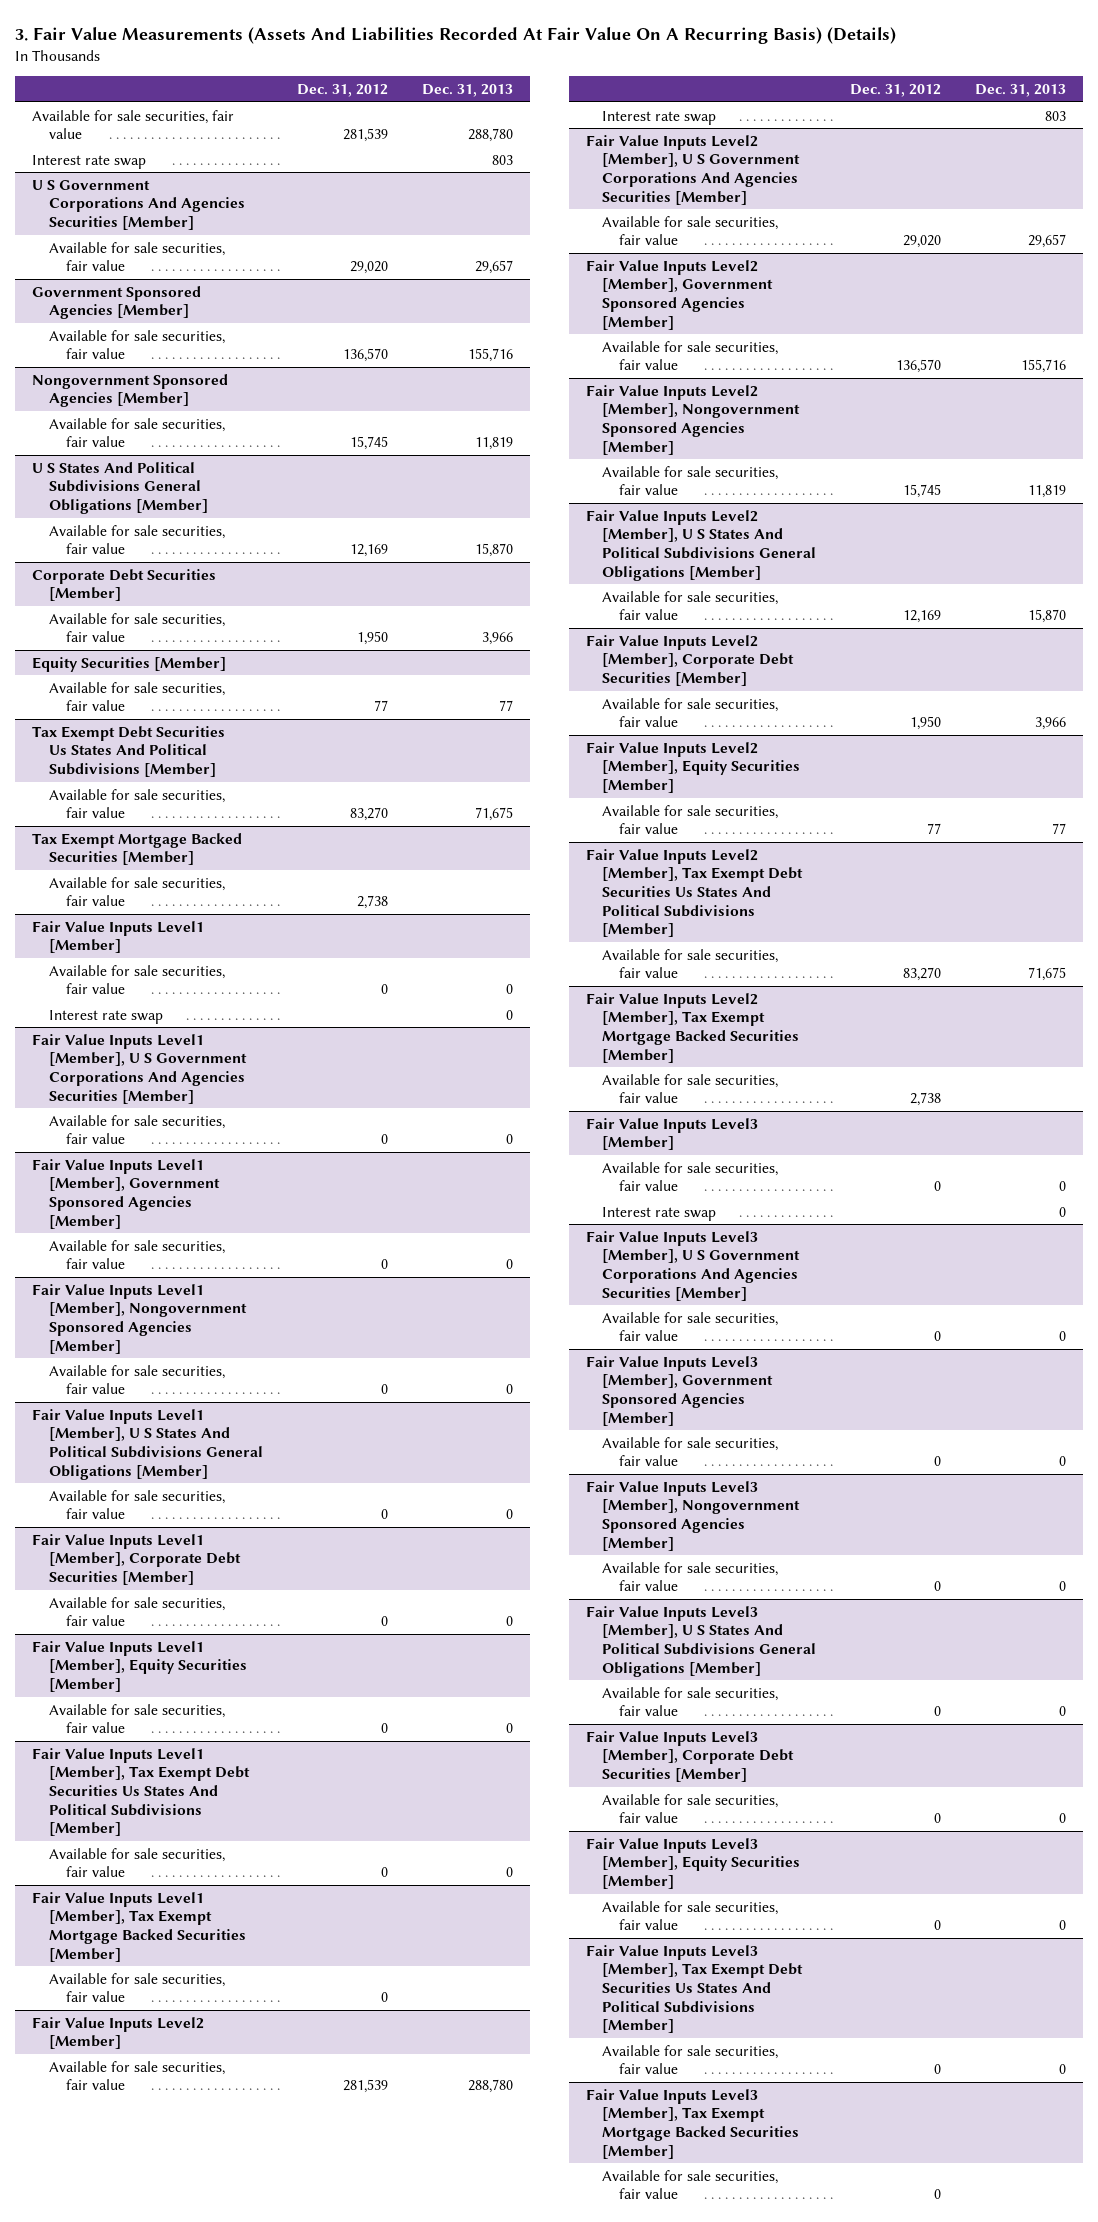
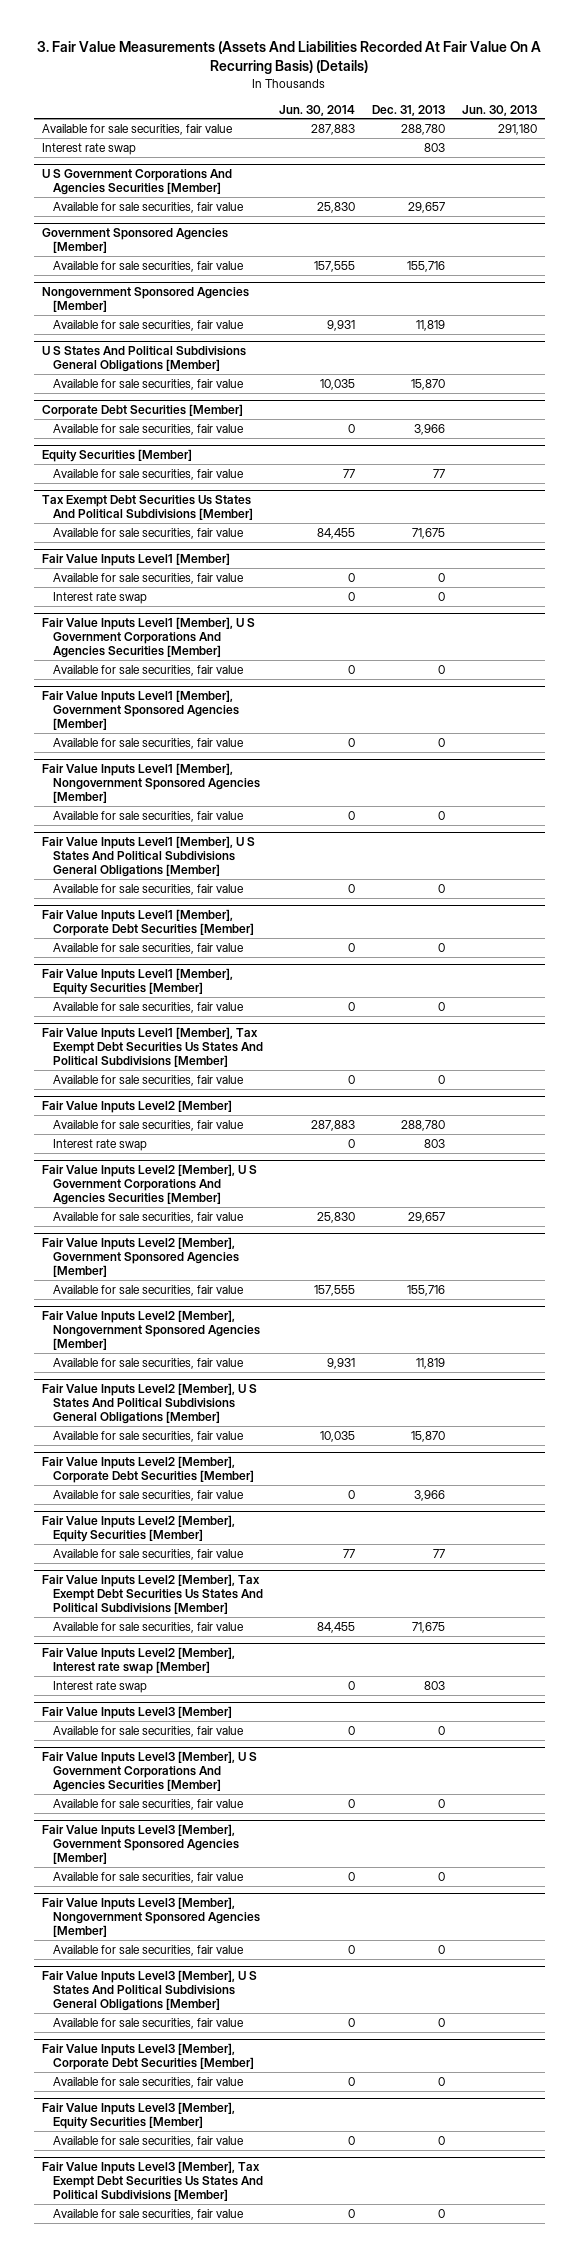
- | Dec. 31, 2012 | Dec. 31, 2013
+ | Jun. 30, 2014 | Dec. 31, 2013 | Jun. 30, 2013
- Tax Exempt Mortgage Backed Securities [Member]
- Available for sale securities, fair value | 2,738 |
- Fair Value Inputs Level1 [Member], Tax Exempt Mortgage Backed Securities [Member]
- Available for sale securities, fair value | 0 |
- Fair Value Inputs Level2 [Member], Tax Exempt Mortgage Backed Securities [Member]
- Available for sale securities, fair value | 2,738 |
+ Fair Value Inputs Level2 [Member], Interest rate swap [Member]
+ Interest rate swap | 0 | 803 |
@ Fair Value Inputs Level3 [Member]
- Interest rate swap | | 0
- Fair Value Inputs Level3 [Member], Tax Exempt Mortgage Backed Securities [Member]
- Available for sale securities, fair value | 0 |

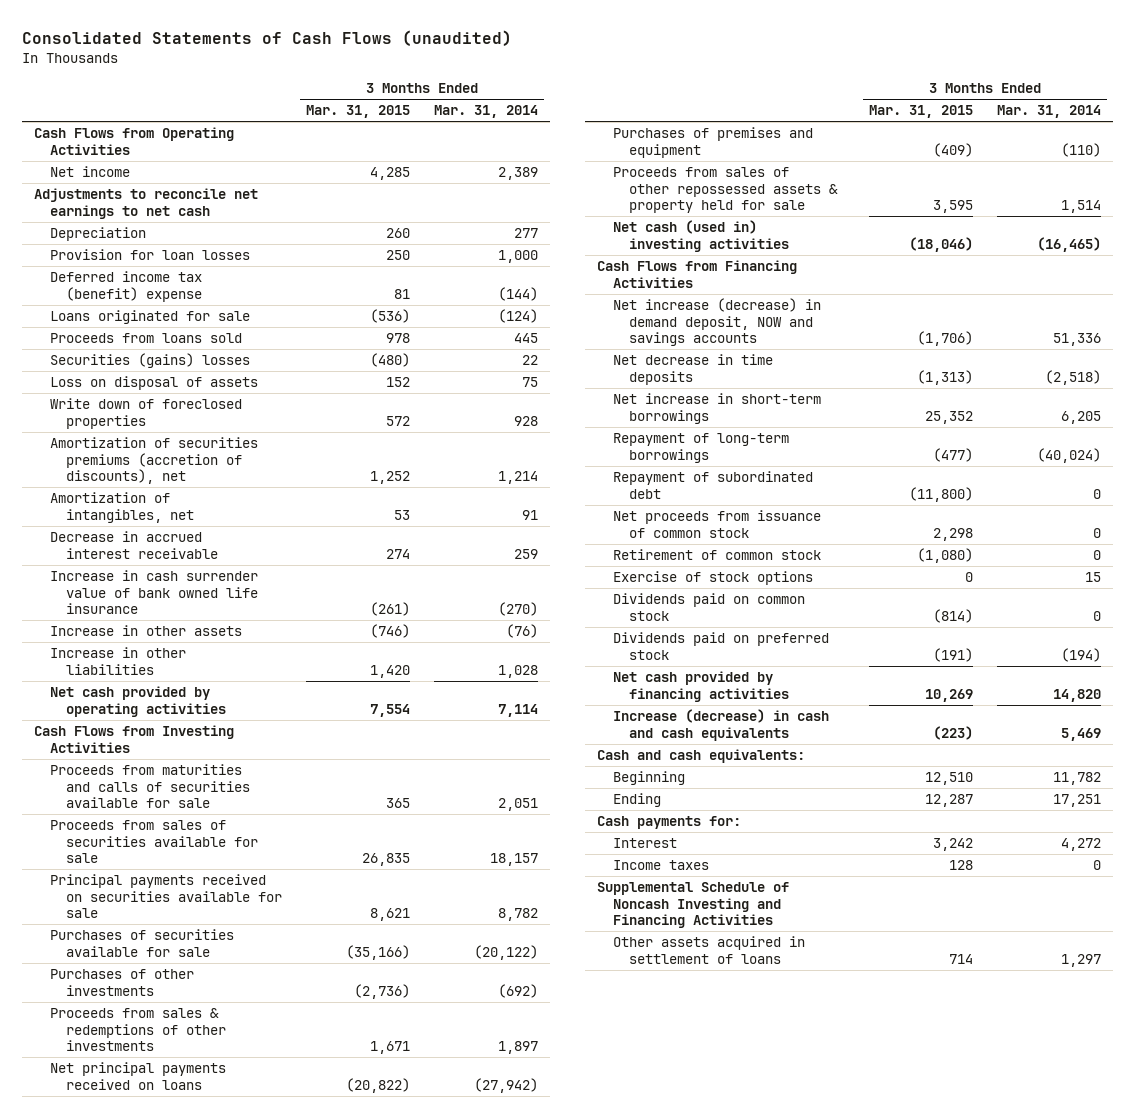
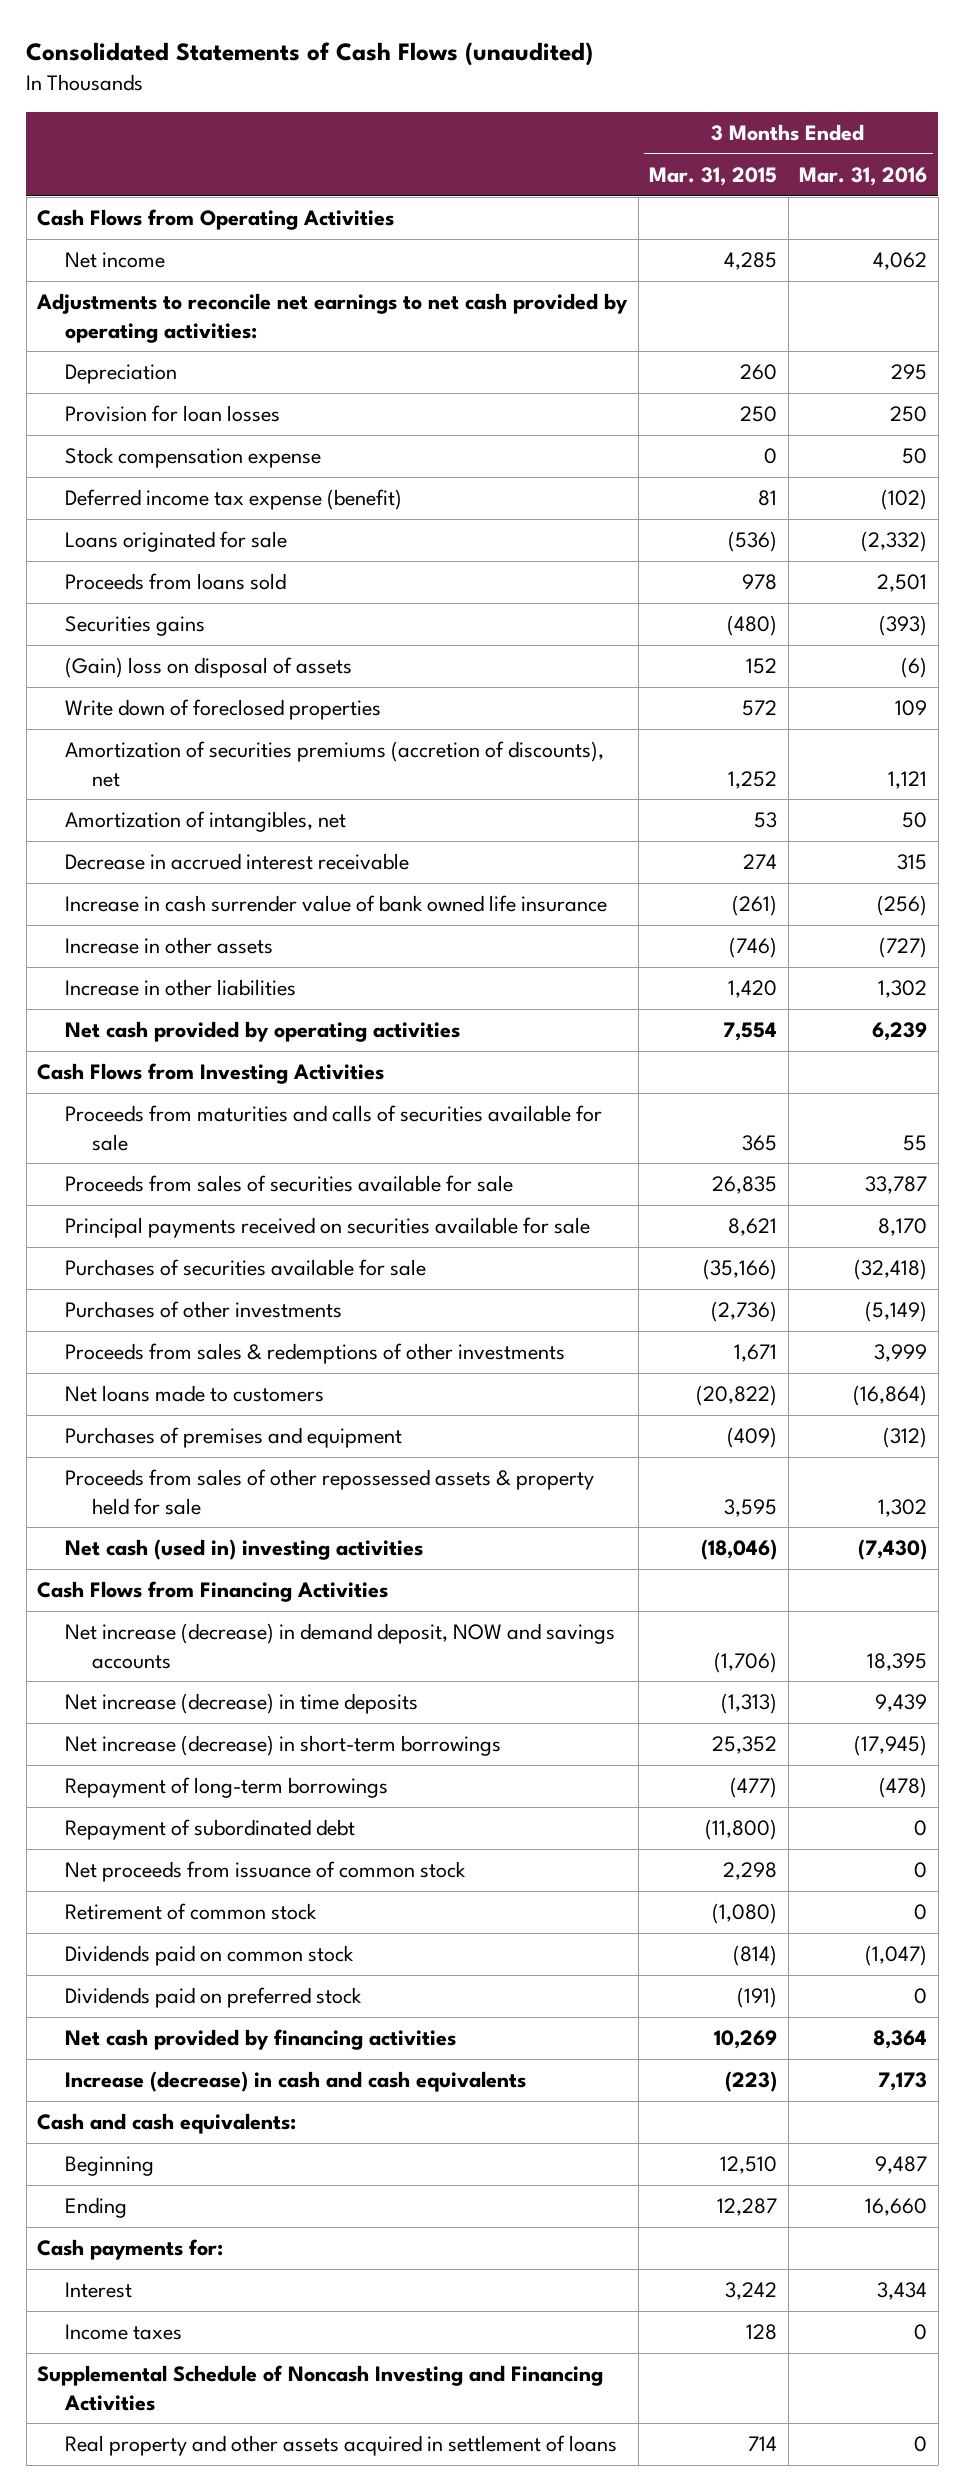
- | 3 Months Ended Mar. 31, 2015 | 3 Months Ended Mar. 31, 2014
+ | 3 Months Ended Mar. 31, 2015 | 3 Months Ended Mar. 31, 2016
- Adjustments to reconcile net earnings to net cash
+ Adjustments to reconcile net earnings to net cash provided by operating activities:
- Deferred income tax (benefit) expense | 81 | (144)
+ Stock compensation expense | 0 | 50
+ Deferred income tax expense (benefit) | 81 | (102)
- Securities (gains) losses | (480) | 22
- Loss on disposal of assets | 152 | 75
+ Securities gains | (480) | (393)
+ (Gain) loss on disposal of assets | 152 | (6)
- Net principal payments received on loans | (20,822) | (27,942)
+ Net loans made to customers | (20,822) | (16,864)
- Net decrease in time deposits | (1,313) | (2,518)
- Net increase in short-term borrowings | 25,352 | 6,205
+ Net increase (decrease) in time deposits | (1,313) | 9,439
+ Net increase (decrease) in short-term borrowings | 25,352 | (17,945)
- Exercise of stock options | 0 | 15
- Other assets acquired in settlement of loans | 714 | 1,297
+ Real property and other assets acquired in settlement of loans | 714 | 0

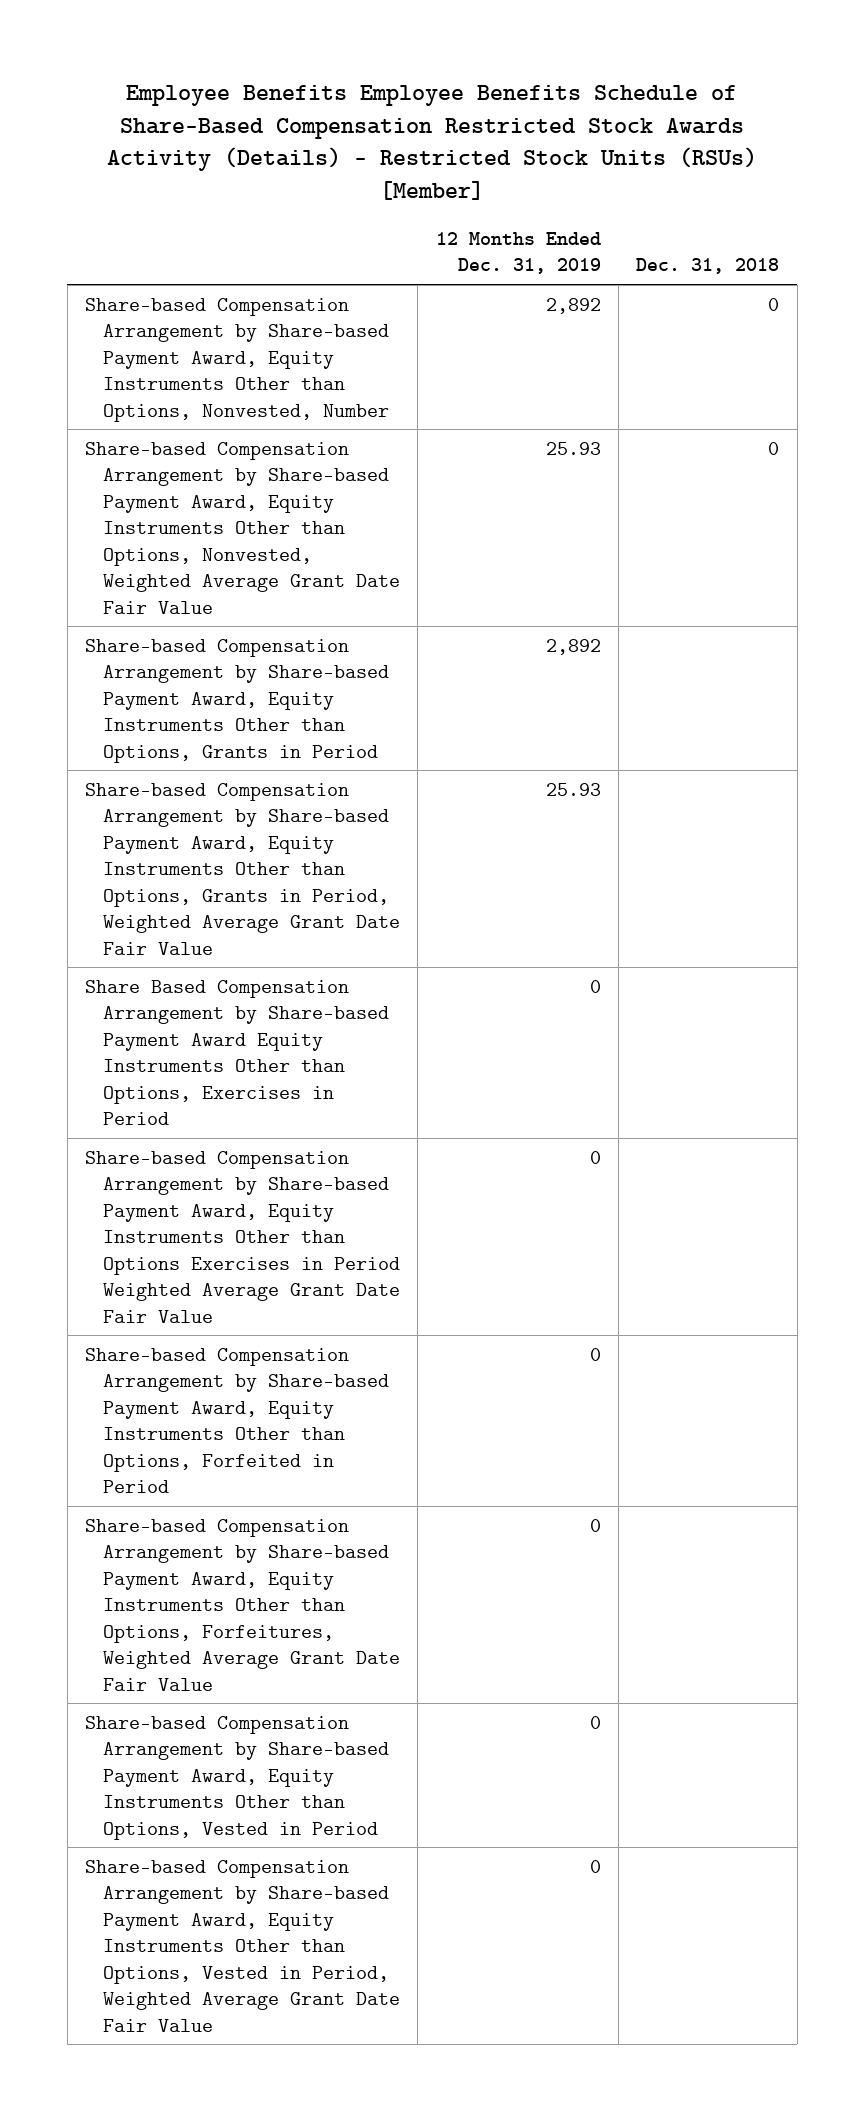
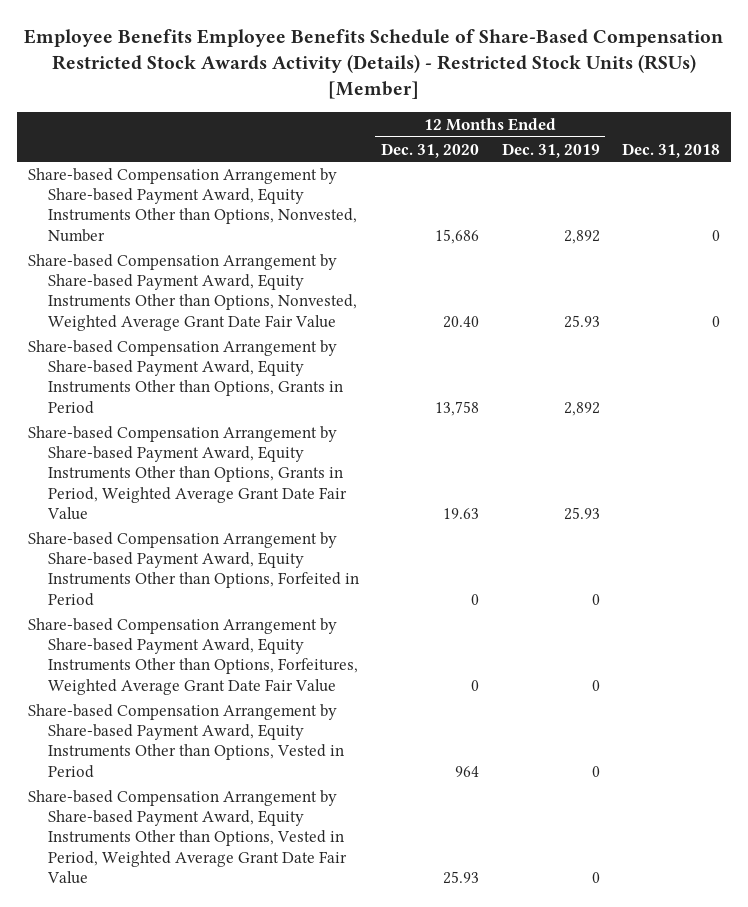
- | 12 Months Ended Dec. 31, 2019 | Dec. 31, 2018
+ | 12 Months Ended Dec. 31, 2020 | 12 Months Ended Dec. 31, 2019 | Dec. 31, 2018
- Share Based Compensation Arrangement by Share-based Payment Award Equity Instruments Other than Options, Exercises in Period | 0 |
- Share-based Compensation Arrangement by Share-based Payment Award, Equity Instruments Other than Options Exercises in Period Weighted Average Grant Date Fair Value | 0 |

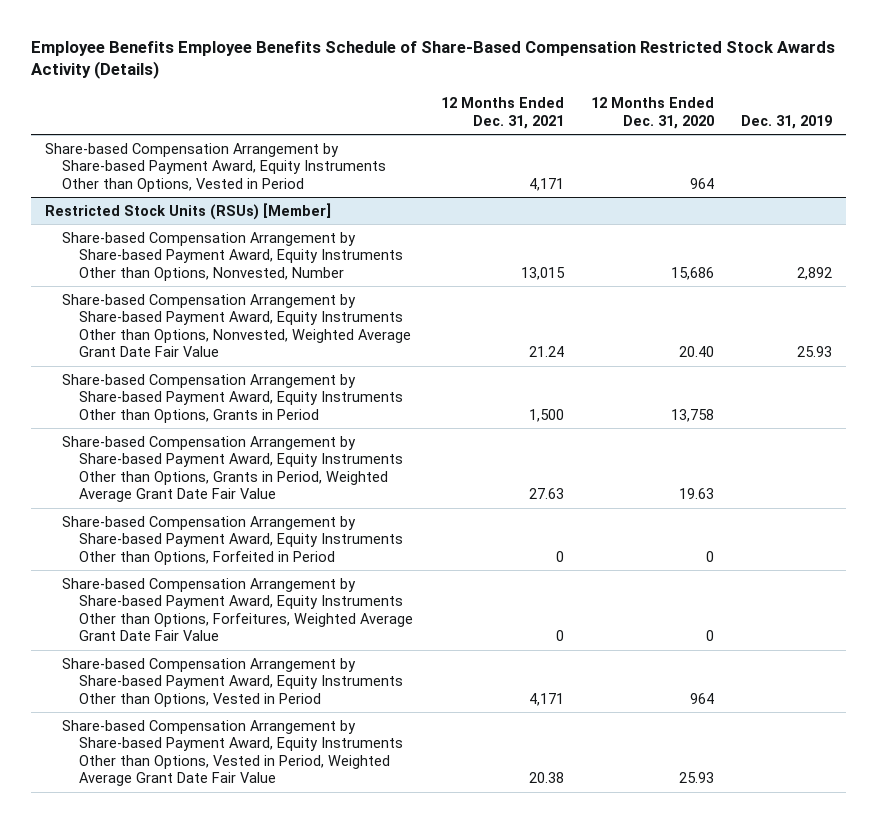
- Employee Benefits Employee Benefits Schedule of Share-Based Compensation Restricted Stock Awards Activity (Details) - Restricted Stock Units (RSUs) [Member]
+ Employee Benefits Employee Benefits Schedule of Share-Based Compensation Restricted Stock Awards Activity (Details)
- | 12 Months Ended Dec. 31, 2020 | 12 Months Ended Dec. 31, 2019 | Dec. 31, 2018
+ | 12 Months Ended Dec. 31, 2021 | 12 Months Ended Dec. 31, 2020 | Dec. 31, 2019
+ Share-based Compensation Arrangement by Share-based Payment Award, Equity Instruments Other than Options, Vested in Period | 4,171 | 964 |
+ Restricted Stock Units (RSUs) [Member]

